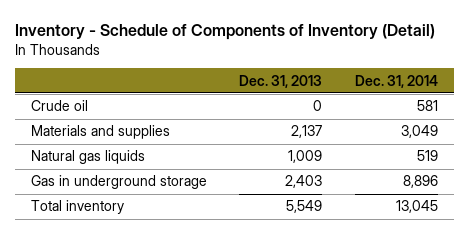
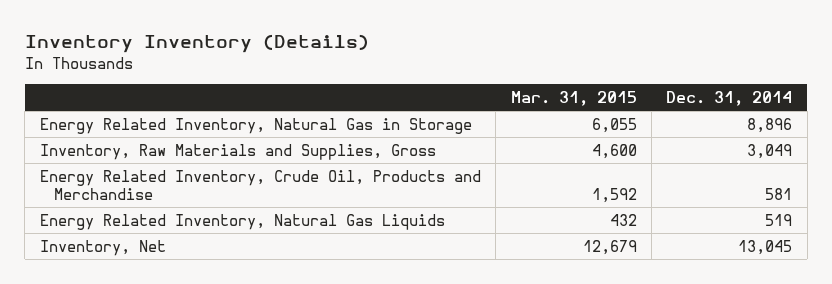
- Inventory - Schedule of Components of Inventory (Detail)
+ Inventory Inventory (Details)
- | Dec. 31, 2013 | Dec. 31, 2014
+ | Mar. 31, 2015 | Dec. 31, 2014
- Crude oil | 0 | 581
- Materials and supplies | 2,137 | 3,049
- Natural gas liquids | 1,009 | 519
- Gas in underground storage | 2,403 | 8,896
- Total inventory | 5,549 | 13,045
+ Energy Related Inventory, Natural Gas in Storage | 6,055 | 8,896
+ Inventory, Raw Materials and Supplies, Gross | 4,600 | 3,049
+ Energy Related Inventory, Crude Oil, Products and Merchandise | 1,592 | 581
+ Energy Related Inventory, Natural Gas Liquids | 432 | 519
+ Inventory, Net | 12,679 | 13,045

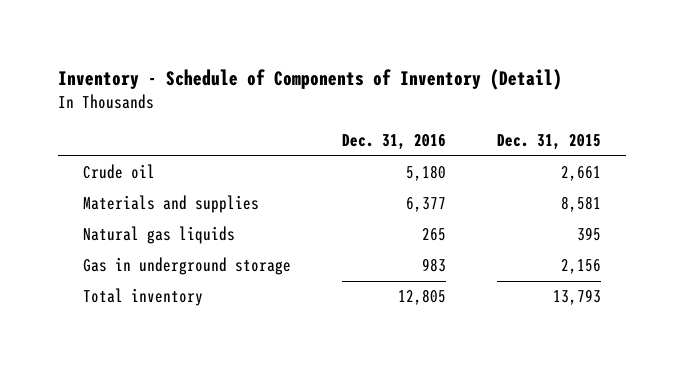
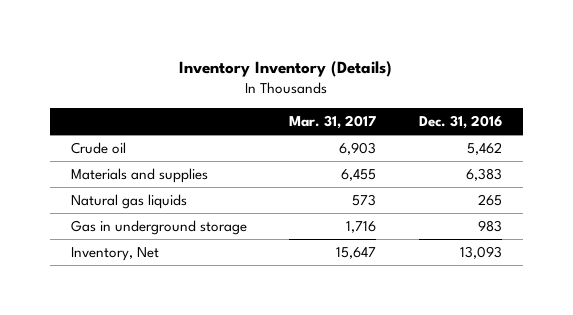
- Inventory - Schedule of Components of Inventory (Detail)
+ Inventory Inventory (Details)
- | Dec. 31, 2016 | Dec. 31, 2015
+ | Mar. 31, 2017 | Dec. 31, 2016
- Crude oil | 5,180 | 2,661
- Materials and supplies | 6,377 | 8,581
+ Crude oil | 6,903 | 5,462
+ Materials and supplies | 6,455 | 6,383
- Total inventory | 12,805 | 13,793
+ Inventory, Net | 15,647 | 13,093

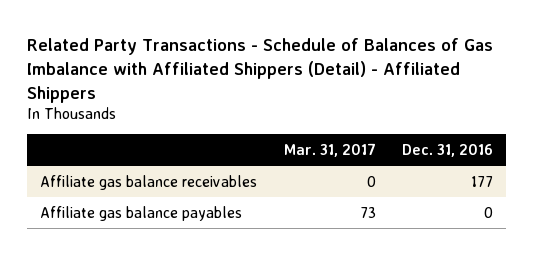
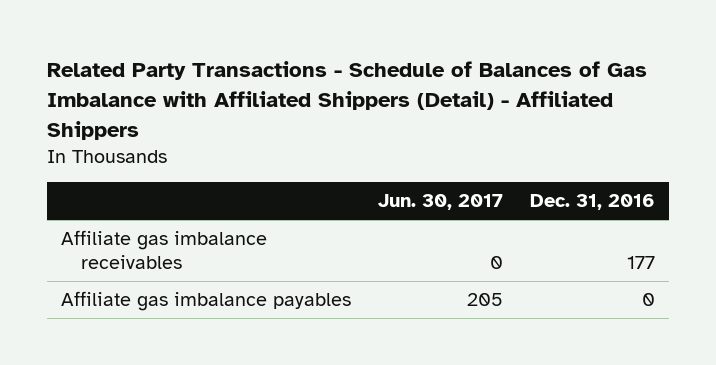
- | Mar. 31, 2017 | Dec. 31, 2016
+ | Jun. 30, 2017 | Dec. 31, 2016
- Affiliate gas balance receivables | 0 | 177
- Affiliate gas balance payables | 73 | 0
+ Affiliate gas imbalance receivables | 0 | 177
+ Affiliate gas imbalance payables | 205 | 0

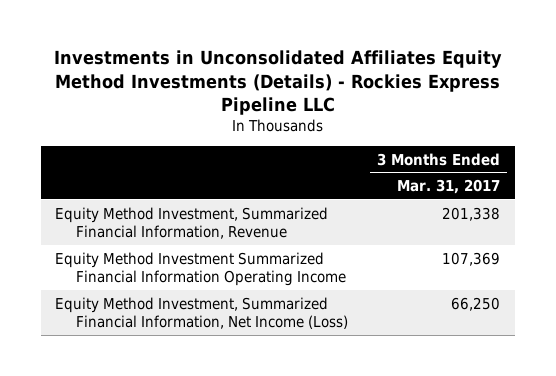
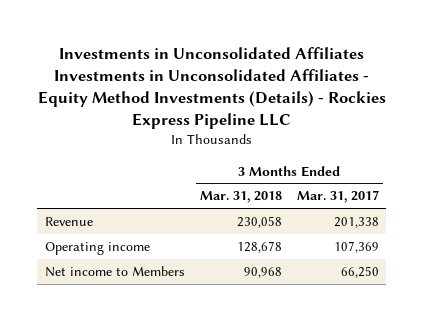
- Investments in Unconsolidated Affiliates Equity Method Investments (Details) - Rockies Express Pipeline LLC
+ Investments in Unconsolidated Affiliates Investments in Unconsolidated Affiliates - Equity Method Investments (Details) - Rockies Express Pipeline LLC
- | 3 Months Ended Mar. 31, 2017
+ | 3 Months Ended Mar. 31, 2018 | 3 Months Ended Mar. 31, 2017
- Equity Method Investment, Summarized Financial Information, Revenue | 201,338
- Equity Method Investment Summarized Financial Information Operating Income | 107,369
- Equity Method Investment, Summarized Financial Information, Net Income (Loss) | 66,250
+ Revenue | 230,058 | 201,338
+ Operating income | 128,678 | 107,369
+ Net income to Members | 90,968 | 66,250

